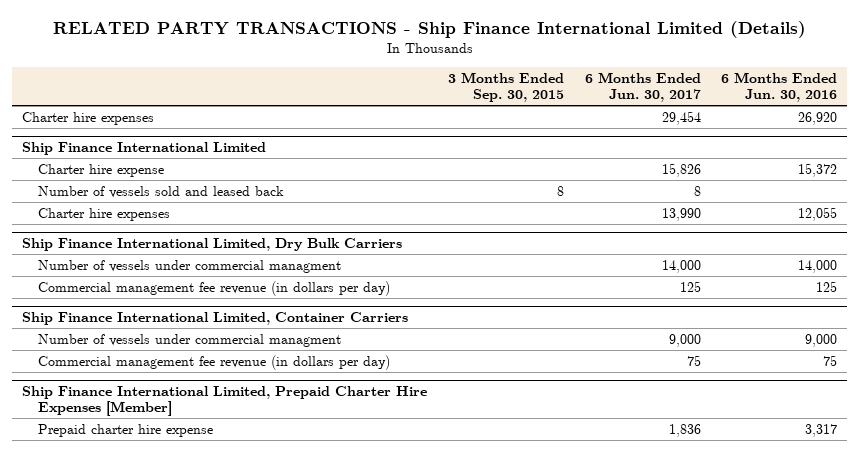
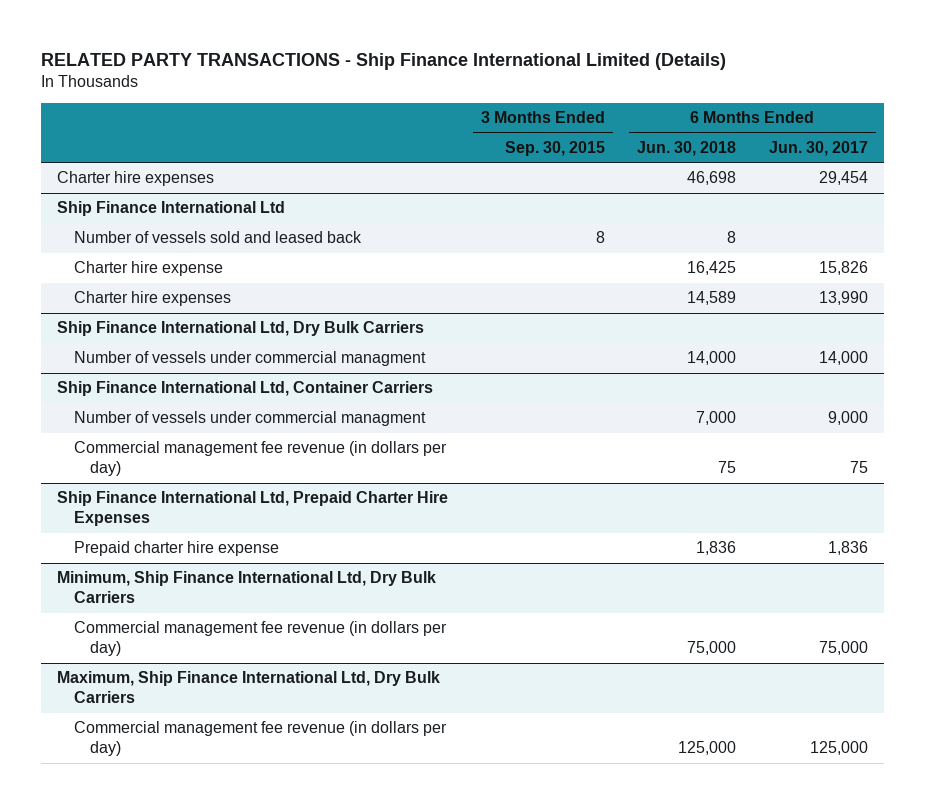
- | 3 Months Ended Sep. 30, 2015 | 6 Months Ended Jun. 30, 2017 | 6 Months Ended Jun. 30, 2016
+ | 3 Months Ended Sep. 30, 2015 | 6 Months Ended Jun. 30, 2018 | 6 Months Ended Jun. 30, 2017
- Ship Finance International Limited
+ Ship Finance International Ltd
+ Number of vessels sold and leased back | 8 | 8 |
- Number of vessels sold and leased back | 8 | 8 |
- Ship Finance International Limited, Dry Bulk Carriers
+ Ship Finance International Ltd, Dry Bulk Carriers
- Commercial management fee revenue (in dollars per day) | | 125 | 125
- Ship Finance International Limited, Container Carriers
+ Ship Finance International Ltd, Container Carriers
- Ship Finance International Limited, Prepaid Charter Hire Expenses [Member]
+ Ship Finance International Ltd, Prepaid Charter Hire Expenses
+ Minimum, Ship Finance International Ltd, Dry Bulk Carriers
+ Commercial management fee revenue (in dollars per day) | | 75,000 | 75,000
+ Maximum, Ship Finance International Ltd, Dry Bulk Carriers
+ Commercial management fee revenue (in dollars per day) | | 125,000 | 125,000

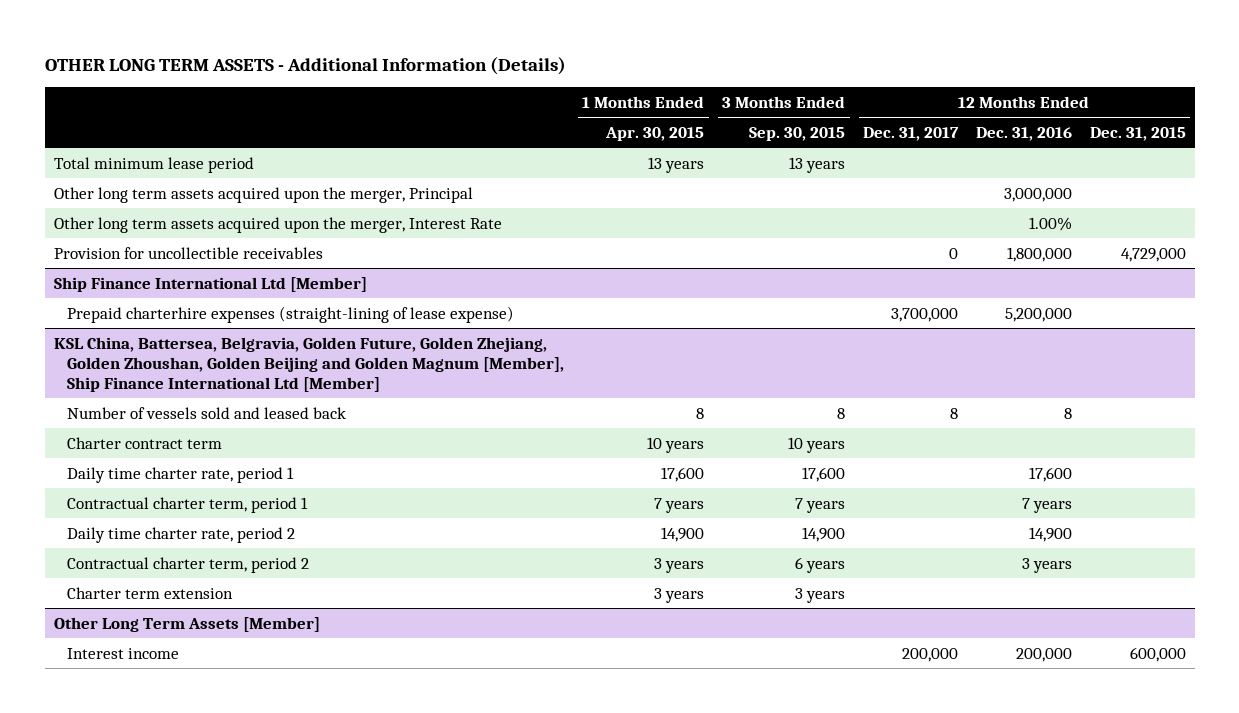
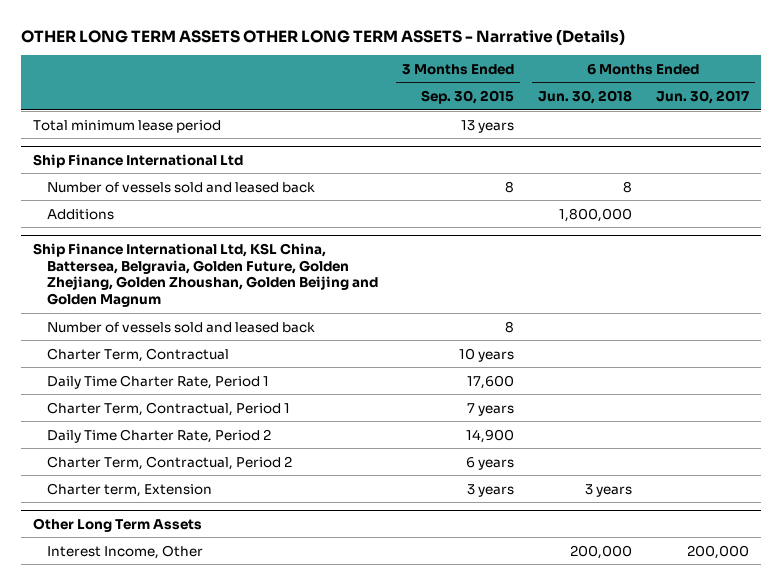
- OTHER LONG TERM ASSETS - Additional Information (Details)
+ OTHER LONG TERM ASSETS OTHER LONG TERM ASSETS - Narrative (Details)
- | 1 Months Ended Apr. 30, 2015 | 3 Months Ended Sep. 30, 2015 | 12 Months Ended Dec. 31, 2017 | 12 Months Ended Dec. 31, 2016 | 12 Months Ended Dec. 31, 2015
+ | 3 Months Ended Sep. 30, 2015 | 6 Months Ended Jun. 30, 2018 | 6 Months Ended Jun. 30, 2017
- Other long term assets acquired upon the merger, Principal | | | | 3,000,000 |
- Other long term assets acquired upon the merger, Interest Rate | | | | 1.00% |
- Provision for uncollectible receivables | | | 0 | 1,800,000 | 4,729,000
- Ship Finance International Ltd [Member]
- Prepaid charterhire expenses (straight-lining of lease expense) | | | 3,700,000 | 5,200,000 |
- KSL China, Battersea, Belgravia, Golden Future, Golden Zhejiang, Golden Zhoushan, Golden Beijing and Golden Magnum [Member], Ship Finance International Ltd [Member]
+ Ship Finance International Ltd
- Charter contract term | 10 years | 10 years | | |
- Daily time charter rate, period 1 | 17,600 | 17,600 | | 17,600 |
- Contractual charter term, period 1 | 7 years | 7 years | | 7 years |
- Daily time charter rate, period 2 | 14,900 | 14,900 | | 14,900 |
- Contractual charter term, period 2 | 3 years | 6 years | | 3 years |
- Charter term extension | 3 years | 3 years | | |
- Other Long Term Assets [Member]
- Interest income | | | 200,000 | 200,000 | 600,000
+ Additions | | 1,800,000 |
+ Ship Finance International Ltd, KSL China, Battersea, Belgravia, Golden Future, Golden Zhejiang, Golden Zhoushan, Golden Beijing and Golden Magnum
+ Number of vessels sold and leased back | 8 | |
+ Charter Term, Contractual | 10 years | |
+ Daily Time Charter Rate, Period 1 | 17,600 | |
+ Charter Term, Contractual, Period 1 | 7 years | |
+ Daily Time Charter Rate, Period 2 | 14,900 | |
+ Charter Term, Contractual, Period 2 | 6 years | |
+ Charter term, Extension | 3 years | 3 years |
+ Other Long Term Assets
+ Interest Income, Other | | 200,000 | 200,000

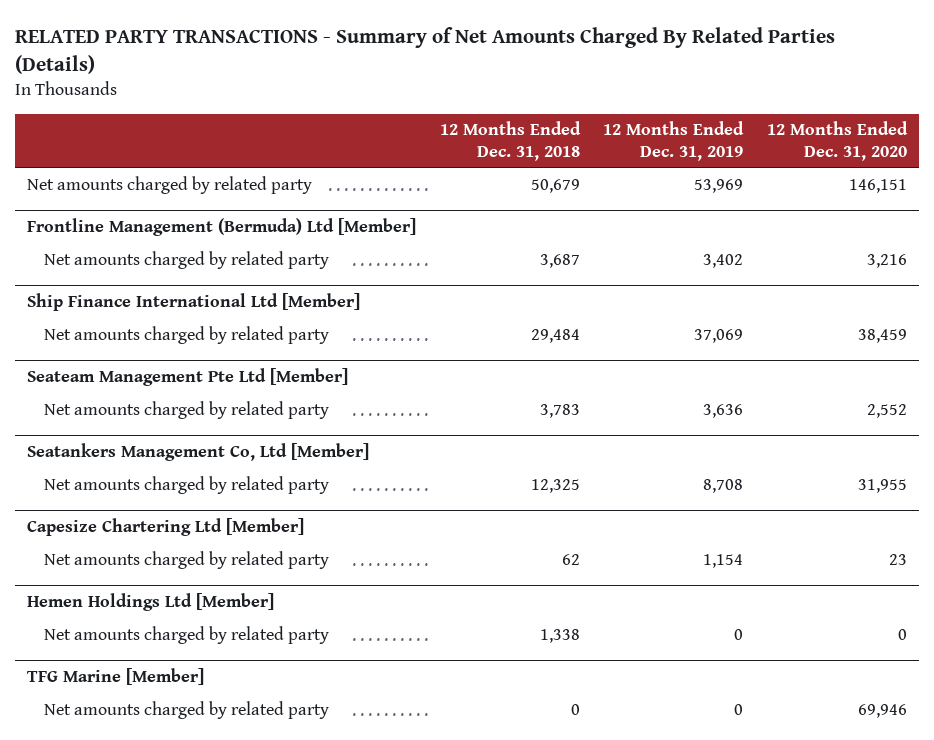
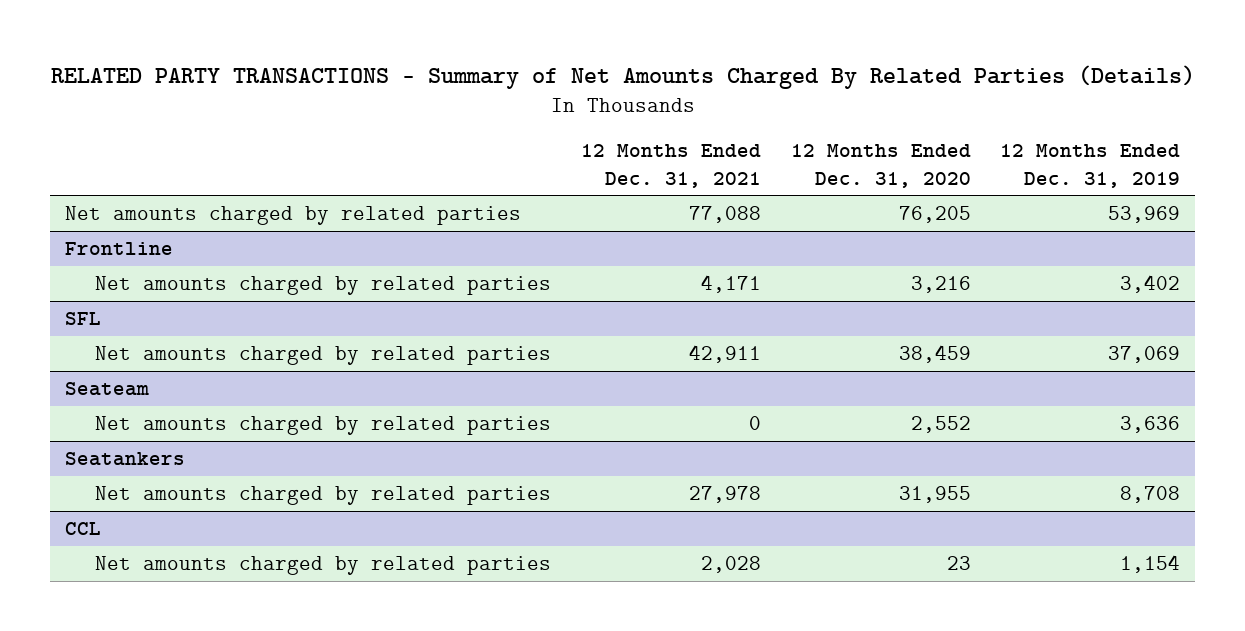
- | 12 Months Ended Dec. 31, 2018 | 12 Months Ended Dec. 31, 2019 | 12 Months Ended Dec. 31, 2020
+ | 12 Months Ended Dec. 31, 2021 | 12 Months Ended Dec. 31, 2020 | 12 Months Ended Dec. 31, 2019
- Net amounts charged by related party | 50,679 | 53,969 | 146,151
- Frontline Management (Bermuda) Ltd [Member]
- Net amounts charged by related party | 3,687 | 3,402 | 3,216
- Ship Finance International Ltd [Member]
- Net amounts charged by related party | 29,484 | 37,069 | 38,459
- Seateam Management Pte Ltd [Member]
- Net amounts charged by related party | 3,783 | 3,636 | 2,552
- Seatankers Management Co, Ltd [Member]
- Net amounts charged by related party | 12,325 | 8,708 | 31,955
- Capesize Chartering Ltd [Member]
- Net amounts charged by related party | 62 | 1,154 | 23
- Hemen Holdings Ltd [Member]
- Net amounts charged by related party | 1,338 | 0 | 0
- TFG Marine [Member]
- Net amounts charged by related party | 0 | 0 | 69,946
+ Net amounts charged by related parties | 77,088 | 76,205 | 53,969
+ Frontline
+ Net amounts charged by related parties | 4,171 | 3,216 | 3,402
+ SFL
+ Net amounts charged by related parties | 42,911 | 38,459 | 37,069
+ Seateam
+ Net amounts charged by related parties | 0 | 2,552 | 3,636
+ Seatankers
+ Net amounts charged by related parties | 27,978 | 31,955 | 8,708
+ CCL
+ Net amounts charged by related parties | 2,028 | 23 | 1,154

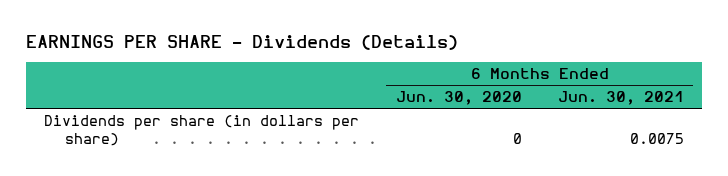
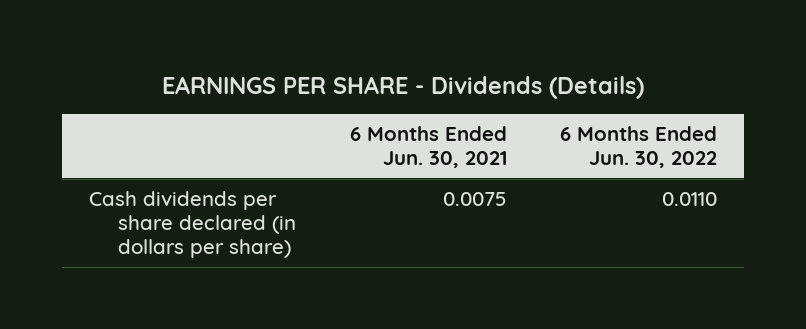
- | 6 Months Ended Jun. 30, 2020 | 6 Months Ended Jun. 30, 2021
+ | 6 Months Ended Jun. 30, 2021 | 6 Months Ended Jun. 30, 2022
- Dividends per share (in dollars per share) | 0 | 0.0075
+ Cash dividends per share declared (in dollars per share) | 0.0075 | 0.0110

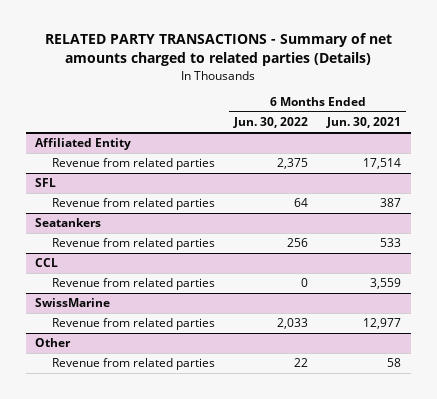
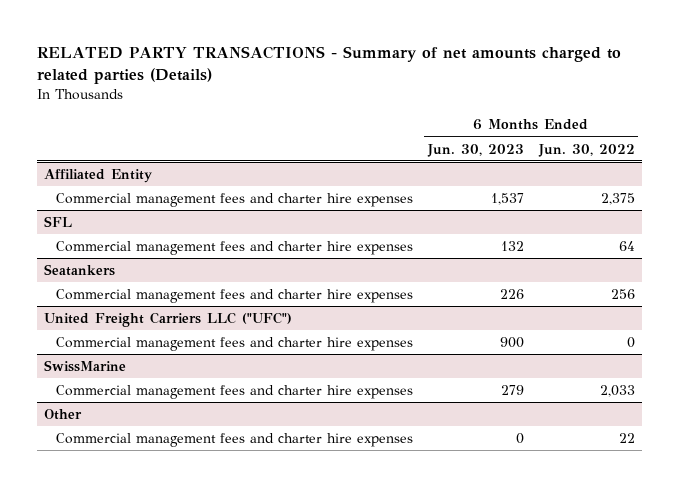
- | 6 Months Ended Jun. 30, 2022 | 6 Months Ended Jun. 30, 2021
+ | 6 Months Ended Jun. 30, 2023 | 6 Months Ended Jun. 30, 2022
@ Affiliated Entity
- Revenue from related parties | 2,375 | 17,514
+ Commercial management fees and charter hire expenses | 1,537 | 2,375
@ SFL
- Revenue from related parties | 64 | 387
+ Commercial management fees and charter hire expenses | 132 | 64
@ Seatankers
- Revenue from related parties | 256 | 533
- CCL
- Revenue from related parties | 0 | 3,559
@ Seatankers
+ Commercial management fees and charter hire expenses | 226 | 256
+ United Freight Carriers LLC ("UFC")
+ Commercial management fees and charter hire expenses | 900 | 0
@ SwissMarine
- Revenue from related parties | 2,033 | 12,977
+ Commercial management fees and charter hire expenses | 279 | 2,033
@ Other
- Revenue from related parties | 22 | 58
+ Commercial management fees and charter hire expenses | 0 | 22

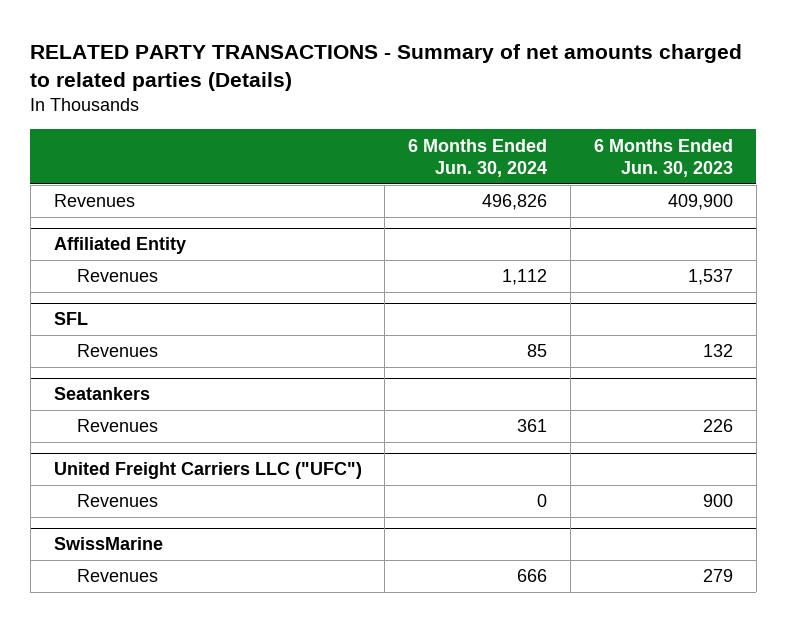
- | 6 Months Ended Jun. 30, 2023 | 6 Months Ended Jun. 30, 2022
+ | 6 Months Ended Jun. 30, 2024 | 6 Months Ended Jun. 30, 2023
+ Revenues | 496,826 | 409,900
@ Affiliated Entity
- Commercial management fees and charter hire expenses | 1,537 | 2,375
+ Revenues | 1,112 | 1,537
@ SFL
- Commercial management fees and charter hire expenses | 132 | 64
+ Revenues | 85 | 132
@ Seatankers
- Commercial management fees and charter hire expenses | 226 | 256
+ Revenues | 361 | 226
@ United Freight Carriers LLC ("UFC")
- Commercial management fees and charter hire expenses | 900 | 0
+ Revenues | 0 | 900
@ SwissMarine
- Commercial management fees and charter hire expenses | 279 | 2,033
- Other
- Commercial management fees and charter hire expenses | 0 | 22
@ SwissMarine
+ Revenues | 666 | 279

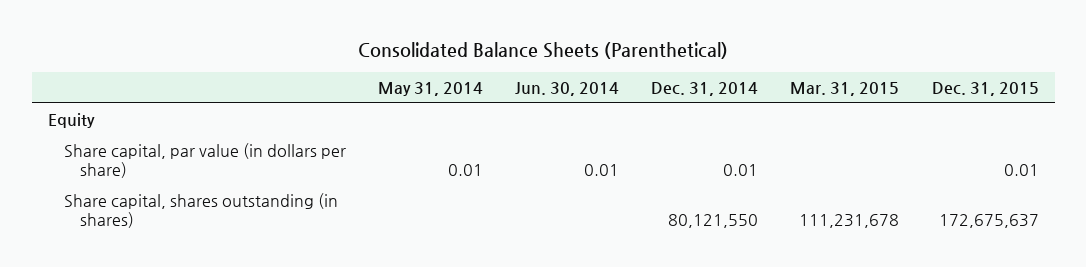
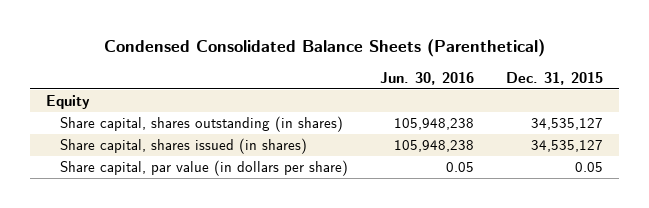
- Consolidated Balance Sheets (Parenthetical)
+ Condensed Consolidated Balance Sheets (Parenthetical)
- | May 31, 2014 | Jun. 30, 2014 | Dec. 31, 2014 | Mar. 31, 2015 | Dec. 31, 2015
+ | Jun. 30, 2016 | Dec. 31, 2015
- Share capital, par value (in dollars per share) | 0.01 | 0.01 | 0.01 | | 0.01
- Share capital, shares outstanding (in shares) | | | 80,121,550 | 111,231,678 | 172,675,637
+ Share capital, shares outstanding (in shares) | 105,948,238 | 34,535,127
+ Share capital, shares issued (in shares) | 105,948,238 | 34,535,127
+ Share capital, par value (in dollars per share) | 0.05 | 0.05

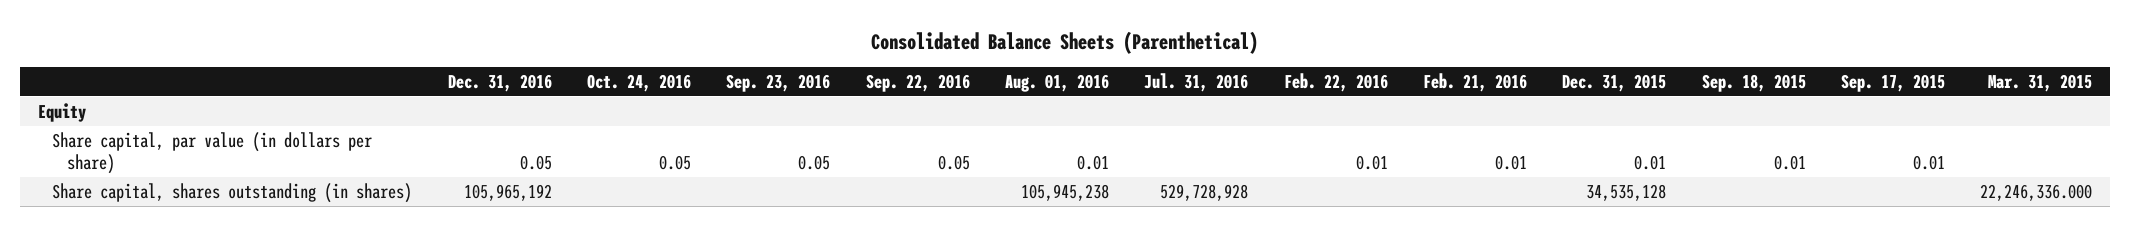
- Condensed Consolidated Balance Sheets (Parenthetical)
+ Consolidated Balance Sheets (Parenthetical)
- | Jun. 30, 2016 | Dec. 31, 2015
+ | Dec. 31, 2016 | Oct. 24, 2016 | Sep. 23, 2016 | Sep. 22, 2016 | Aug. 01, 2016 | Jul. 31, 2016 | Feb. 22, 2016 | Feb. 21, 2016 | Dec. 31, 2015 | Sep. 18, 2015 | Sep. 17, 2015 | Mar. 31, 2015
- Share capital, shares outstanding (in shares) | 105,948,238 | 34,535,127
- Share capital, shares issued (in shares) | 105,948,238 | 34,535,127
- Share capital, par value (in dollars per share) | 0.05 | 0.05
+ Share capital, par value (in dollars per share) | 0.05 | 0.05 | 0.05 | 0.05 | 0.01 | | 0.01 | 0.01 | 0.01 | 0.01 | 0.01 |
+ Share capital, shares outstanding (in shares) | 105,965,192 | | | | 105,945,238 | 529,728,928 | | | 34,535,128 | | | 22,246,336.000

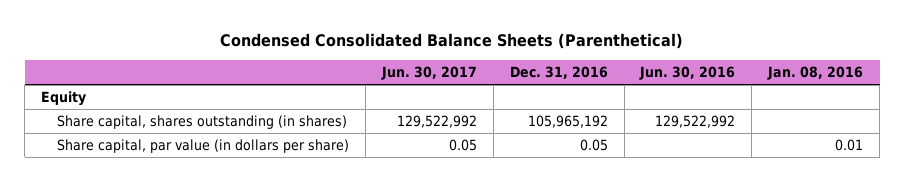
- Consolidated Balance Sheets (Parenthetical)
+ Condensed Consolidated Balance Sheets (Parenthetical)
- | Dec. 31, 2016 | Oct. 24, 2016 | Sep. 23, 2016 | Sep. 22, 2016 | Aug. 01, 2016 | Jul. 31, 2016 | Feb. 22, 2016 | Feb. 21, 2016 | Dec. 31, 2015 | Sep. 18, 2015 | Sep. 17, 2015 | Mar. 31, 2015
+ | Jun. 30, 2017 | Dec. 31, 2016 | Jun. 30, 2016 | Jan. 08, 2016
moved down: Share capital, par value (in dollars per share) | 0.05 | 0.05 | | 0.01

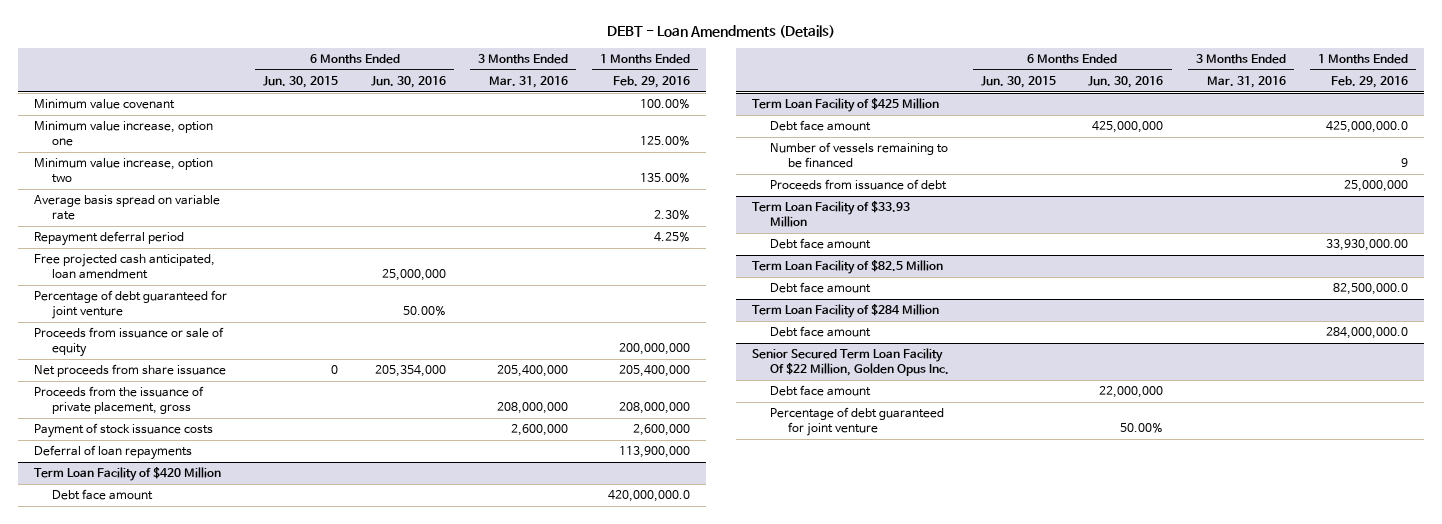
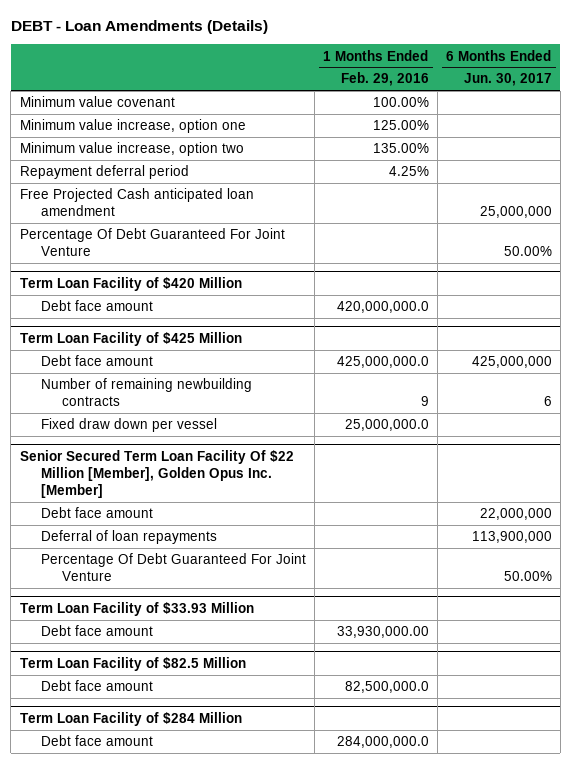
- | 6 Months Ended Jun. 30, 2015 | 6 Months Ended Jun. 30, 2016 | 3 Months Ended Mar. 31, 2016 | 1 Months Ended Feb. 29, 2016
+ | 1 Months Ended Feb. 29, 2016 | 6 Months Ended Jun. 30, 2017
- Average basis spread on variable rate | | | | 2.30%
- Free projected cash anticipated, loan amendment | | 25,000,000 | |
- Percentage of debt guaranteed for joint venture | | 50.00% | |
- Proceeds from issuance or sale of equity | | | | 200,000,000
- Net proceeds from share issuance | 0 | 205,354,000 | 205,400,000 | 205,400,000
- Proceeds from the issuance of private placement, gross | | | 208,000,000 | 208,000,000
- Payment of stock issuance costs | | | 2,600,000 | 2,600,000
- Deferral of loan repayments | | | | 113,900,000
+ Free Projected Cash anticipated loan amendment | | 25,000,000
+ Percentage Of Debt Guaranteed For Joint Venture | | 50.00%
@ Term Loan Facility of $425 Million
- Number of vessels remaining to be financed | | | | 9
- Proceeds from issuance of debt | | | | 25,000,000
+ Number of remaining newbuilding contracts | 9 | 6
+ Fixed draw down per vessel | 25,000,000.0 |
+ Senior Secured Term Loan Facility Of $22 Million [Member], Golden Opus Inc. [Member]
+ Debt face amount | | 22,000,000
+ Deferral of loan repayments | | 113,900,000
+ Percentage Of Debt Guaranteed For Joint Venture | | 50.00%
- Senior Secured Term Loan Facility Of $22 Million, Golden Opus Inc.
- Debt face amount | | 22,000,000 | |
- Percentage of debt guaranteed for joint venture | | 50.00% | |

